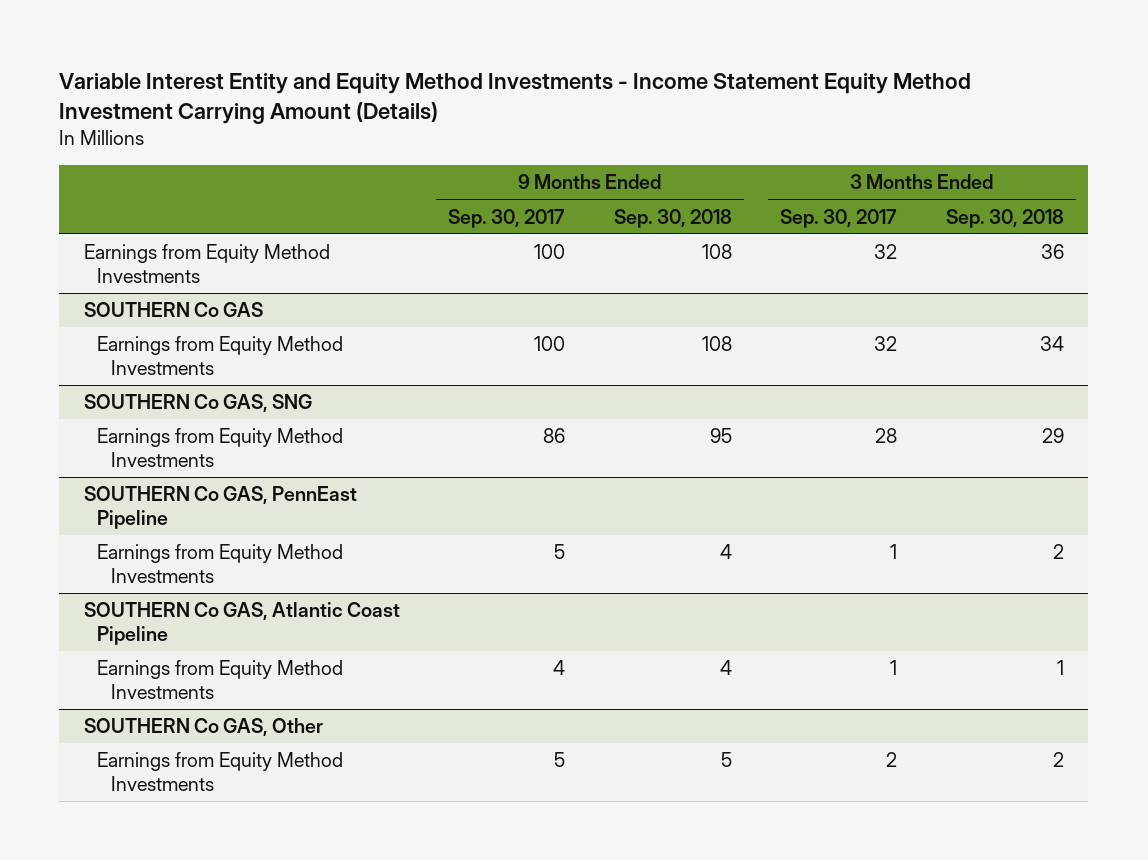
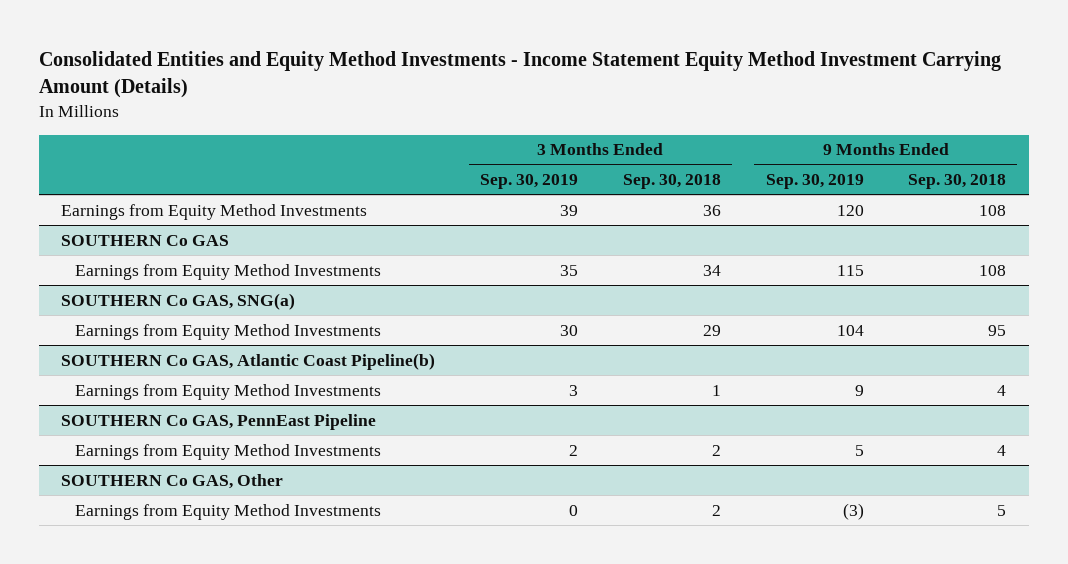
- Variable Interest Entity and Equity Method Investments - Income Statement Equity Method Investment Carrying Amount (Details)
+ Consolidated Entities and Equity Method Investments - Income Statement Equity Method Investment Carrying Amount (Details)
- | 9 Months Ended Sep. 30, 2017 | 9 Months Ended Sep. 30, 2018 | 3 Months Ended Sep. 30, 2017 | 3 Months Ended Sep. 30, 2018
+ | 3 Months Ended Sep. 30, 2019 | 3 Months Ended Sep. 30, 2018 | 9 Months Ended Sep. 30, 2019 | 9 Months Ended Sep. 30, 2018
- SOUTHERN Co GAS, SNG
+ SOUTHERN Co GAS, SNG(a)
+ SOUTHERN Co GAS, Atlantic Coast Pipeline(b)
+ Earnings from Equity Method Investments | 3 | 1 | 9 | 4
- SOUTHERN Co GAS, Atlantic Coast Pipeline
- Earnings from Equity Method Investments | 4 | 4 | 1 | 1

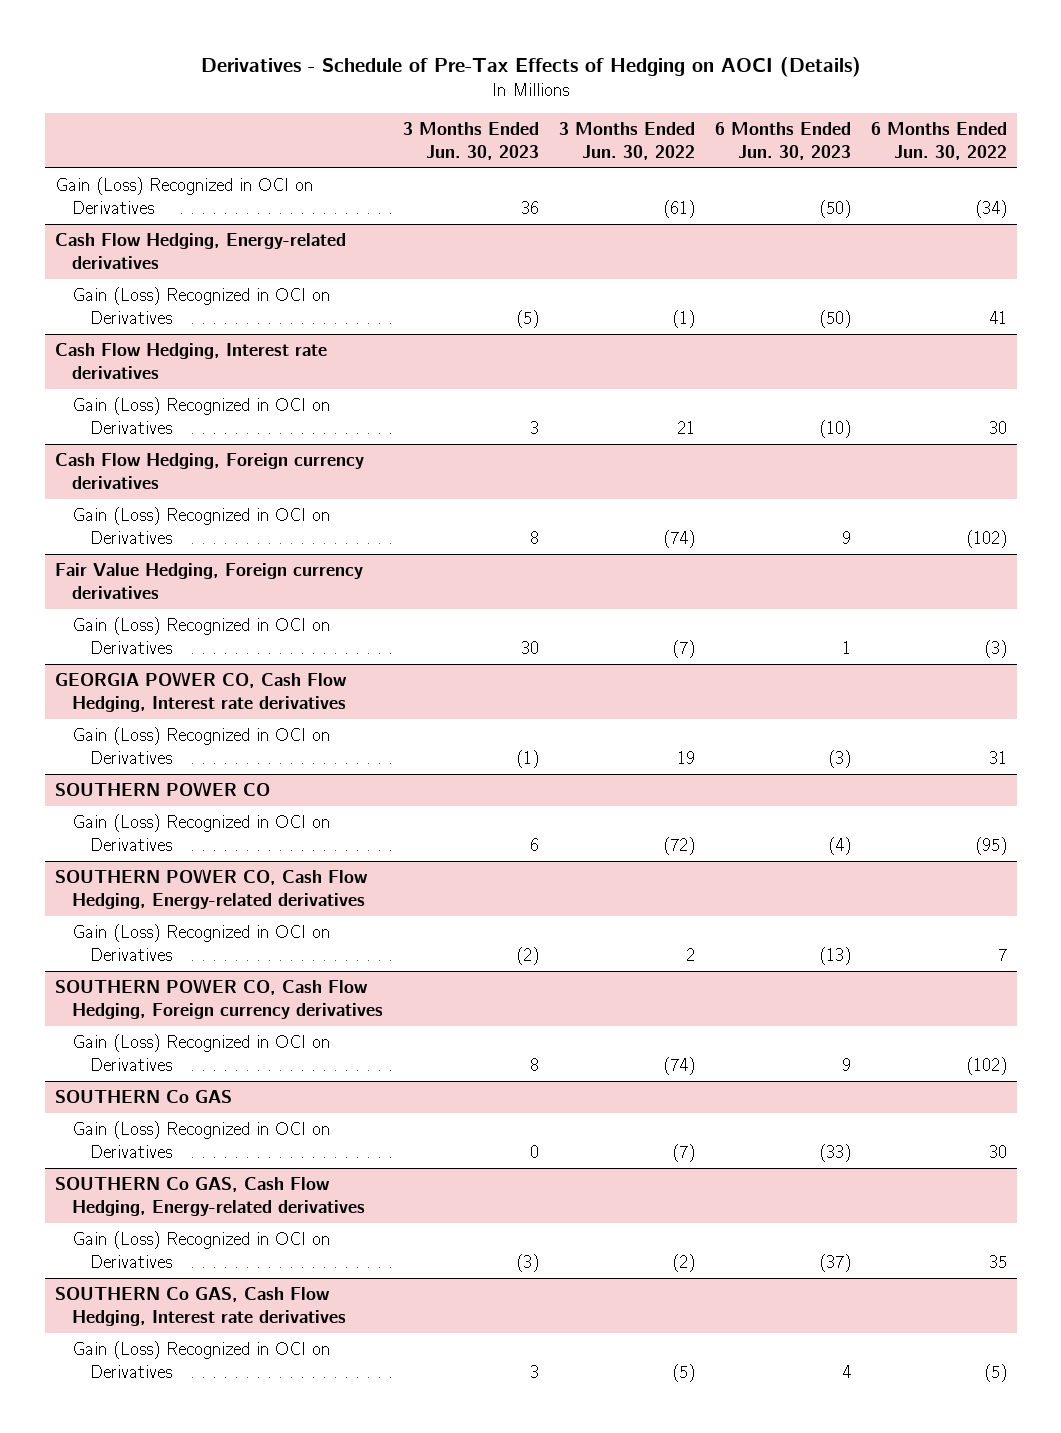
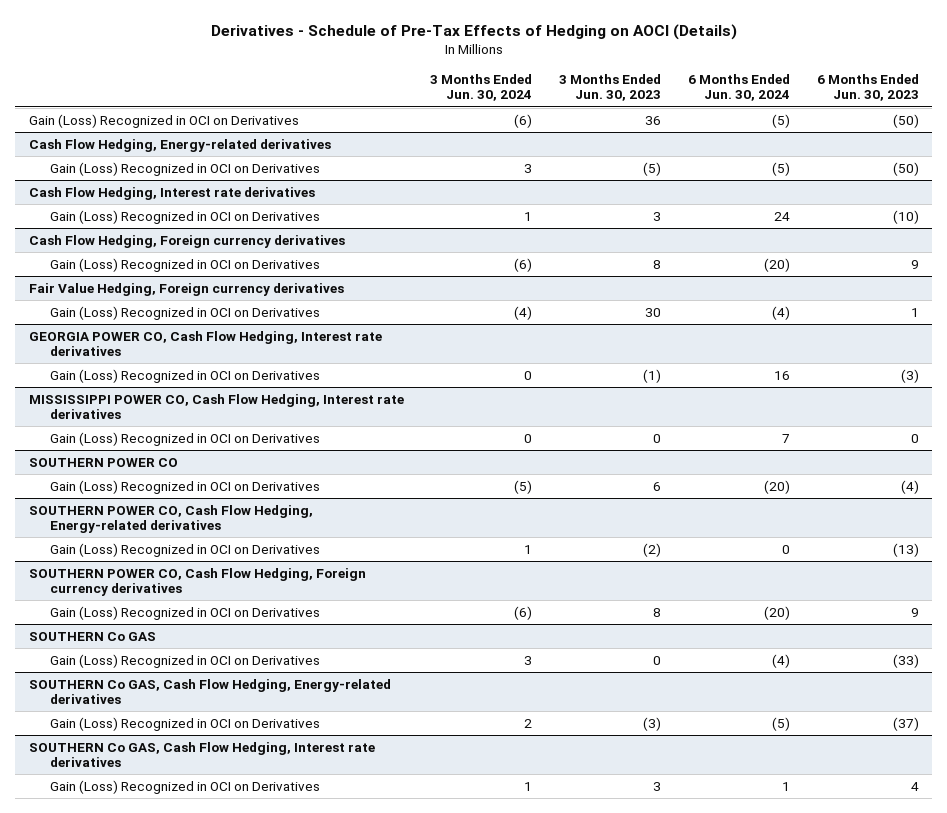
- | 3 Months Ended Jun. 30, 2023 | 3 Months Ended Jun. 30, 2022 | 6 Months Ended Jun. 30, 2023 | 6 Months Ended Jun. 30, 2022
+ | 3 Months Ended Jun. 30, 2024 | 3 Months Ended Jun. 30, 2023 | 6 Months Ended Jun. 30, 2024 | 6 Months Ended Jun. 30, 2023
+ MISSISSIPPI POWER CO, Cash Flow Hedging, Interest rate derivatives
+ Gain (Loss) Recognized in OCI on Derivatives | 0 | 0 | 7 | 0

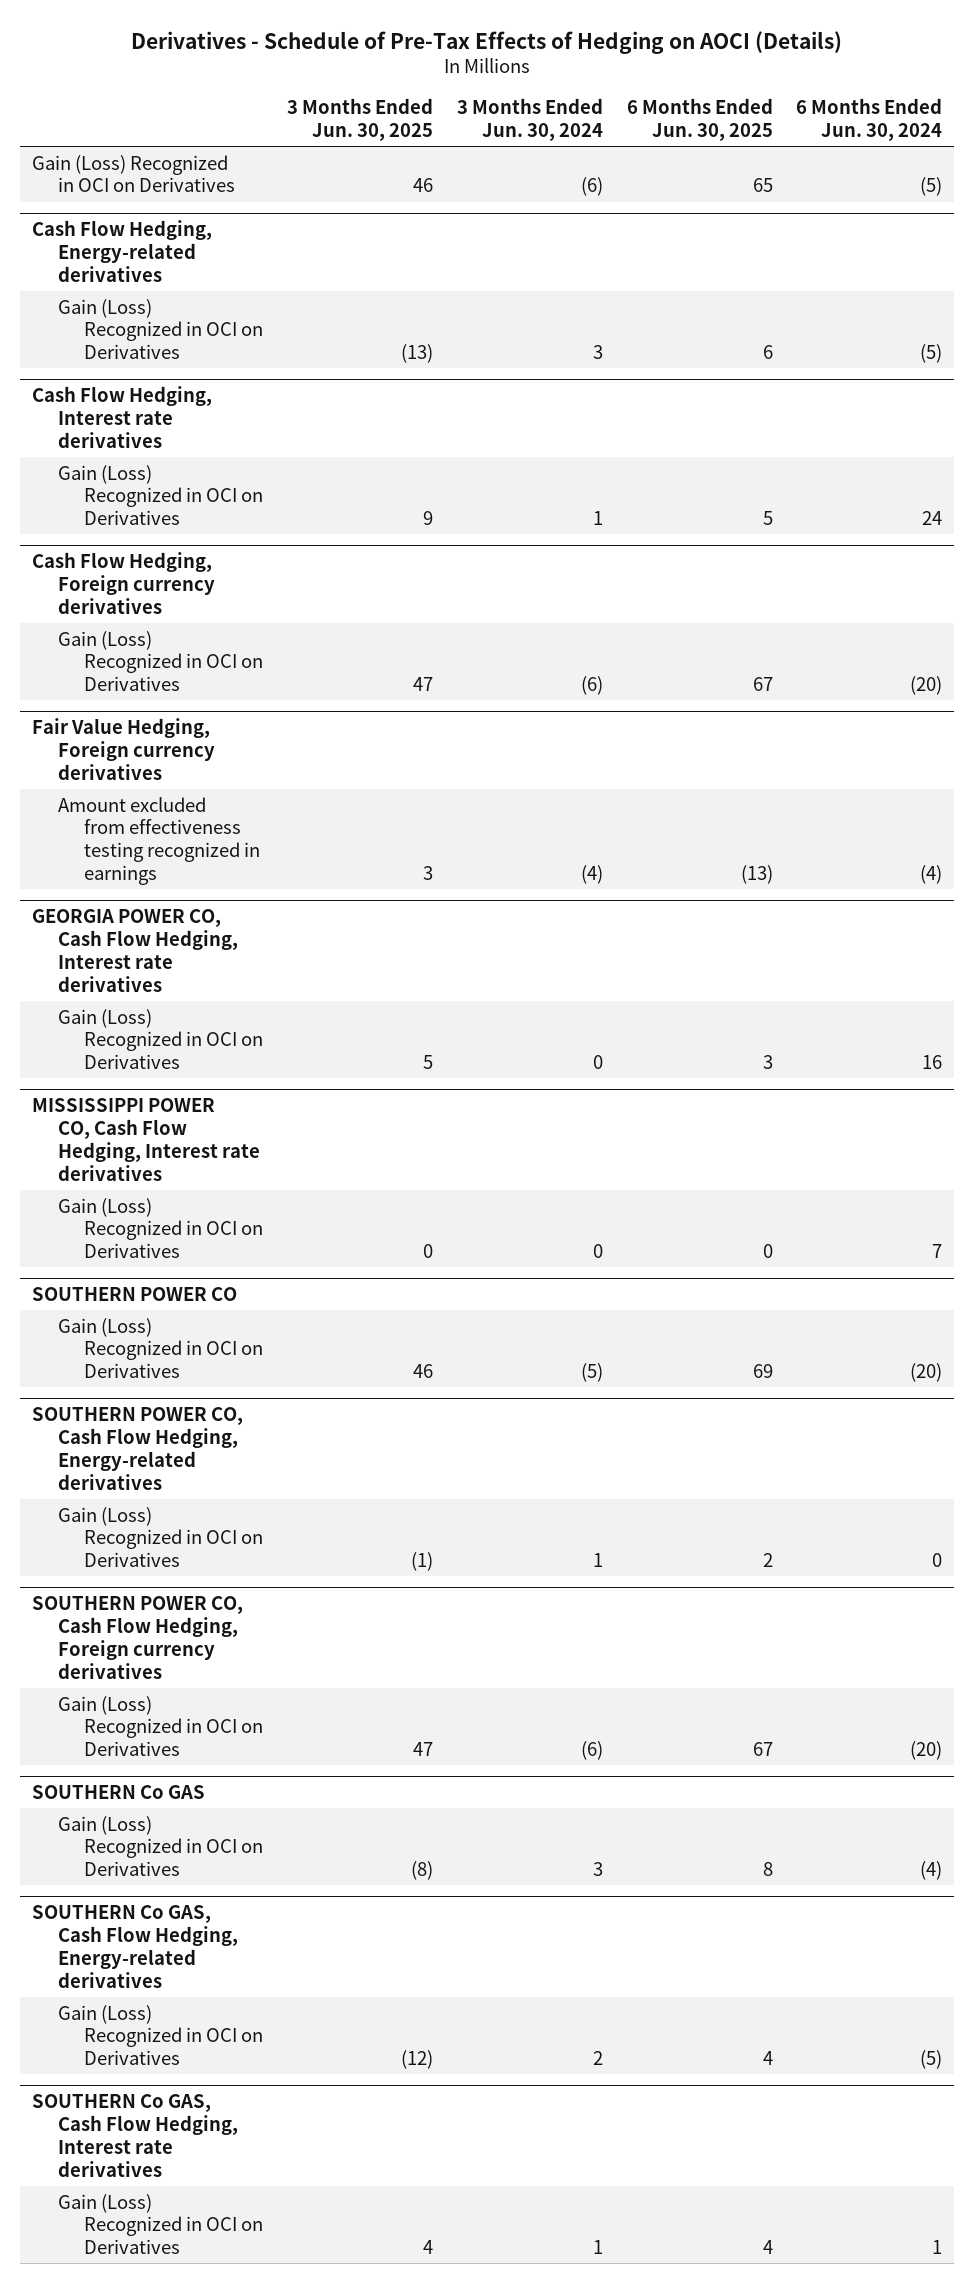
- | 3 Months Ended Jun. 30, 2024 | 3 Months Ended Jun. 30, 2023 | 6 Months Ended Jun. 30, 2024 | 6 Months Ended Jun. 30, 2023
+ | 3 Months Ended Jun. 30, 2025 | 3 Months Ended Jun. 30, 2024 | 6 Months Ended Jun. 30, 2025 | 6 Months Ended Jun. 30, 2024
@ Fair Value Hedging, Foreign currency derivatives
- Gain (Loss) Recognized in OCI on Derivatives | (4) | 30 | (4) | 1
+ Amount excluded from effectiveness testing recognized in earnings | 3 | (4) | (13) | (4)

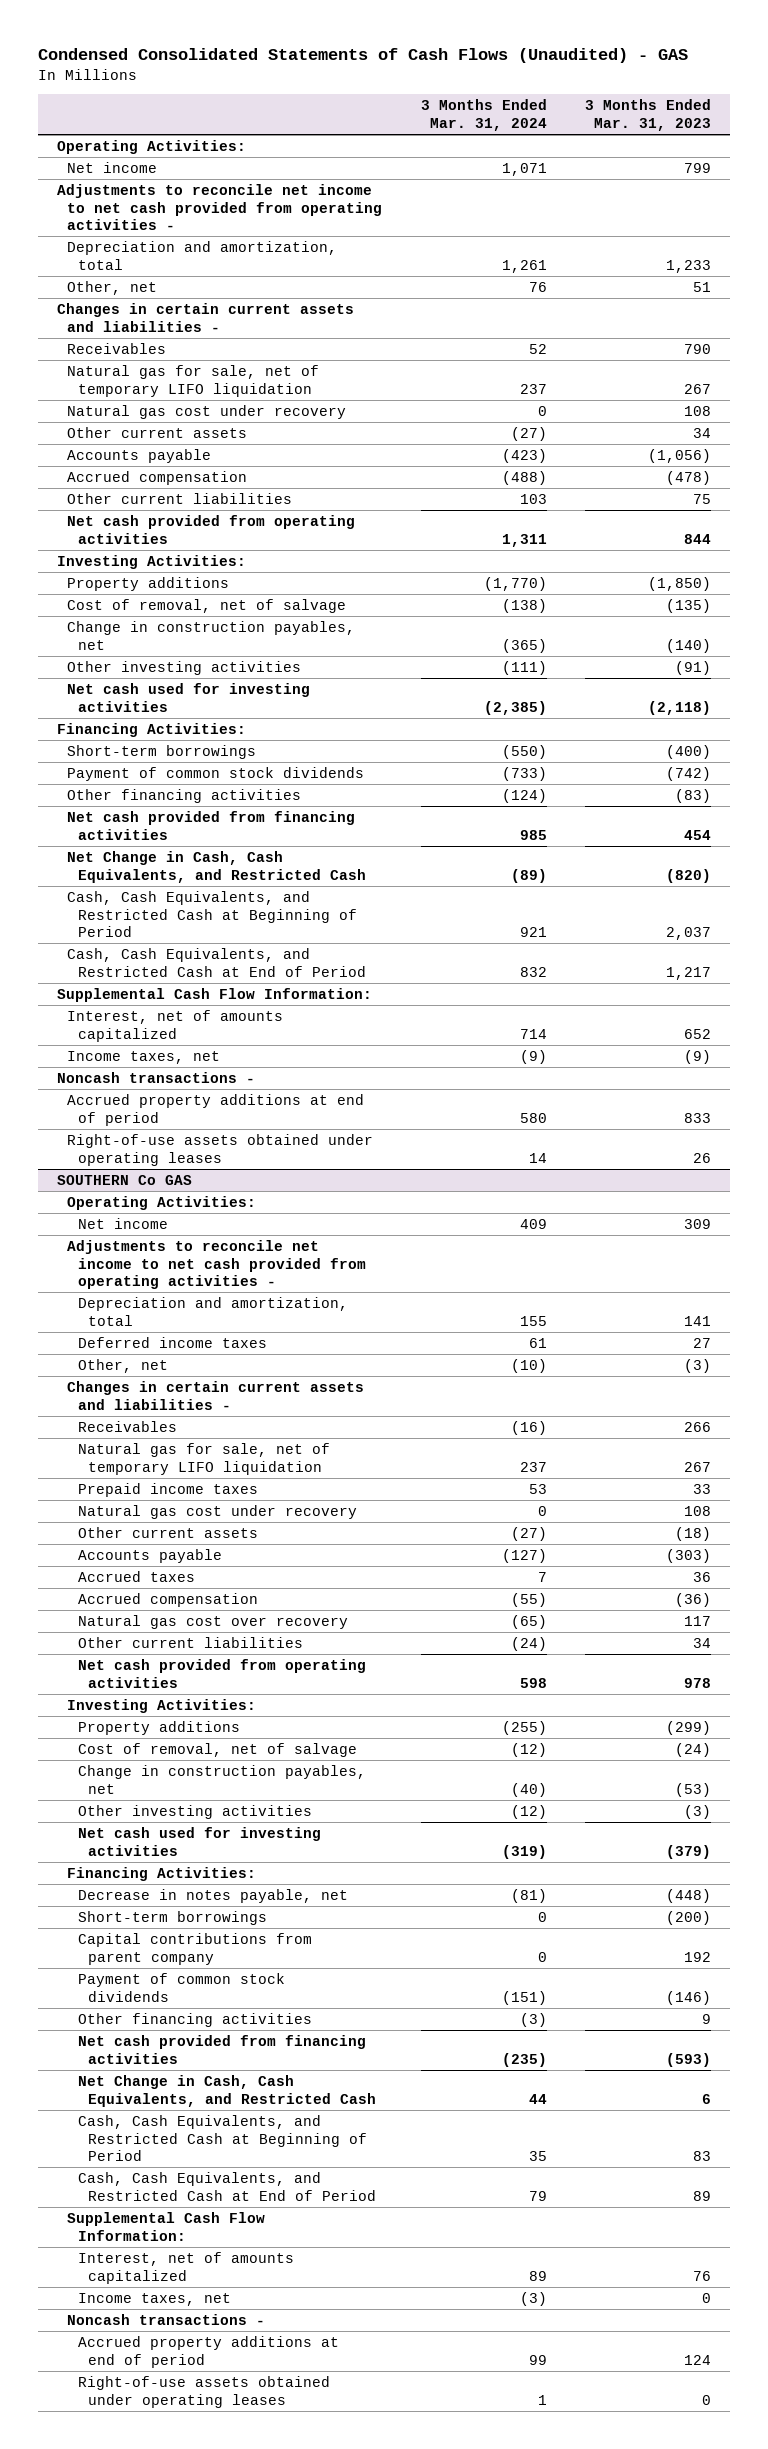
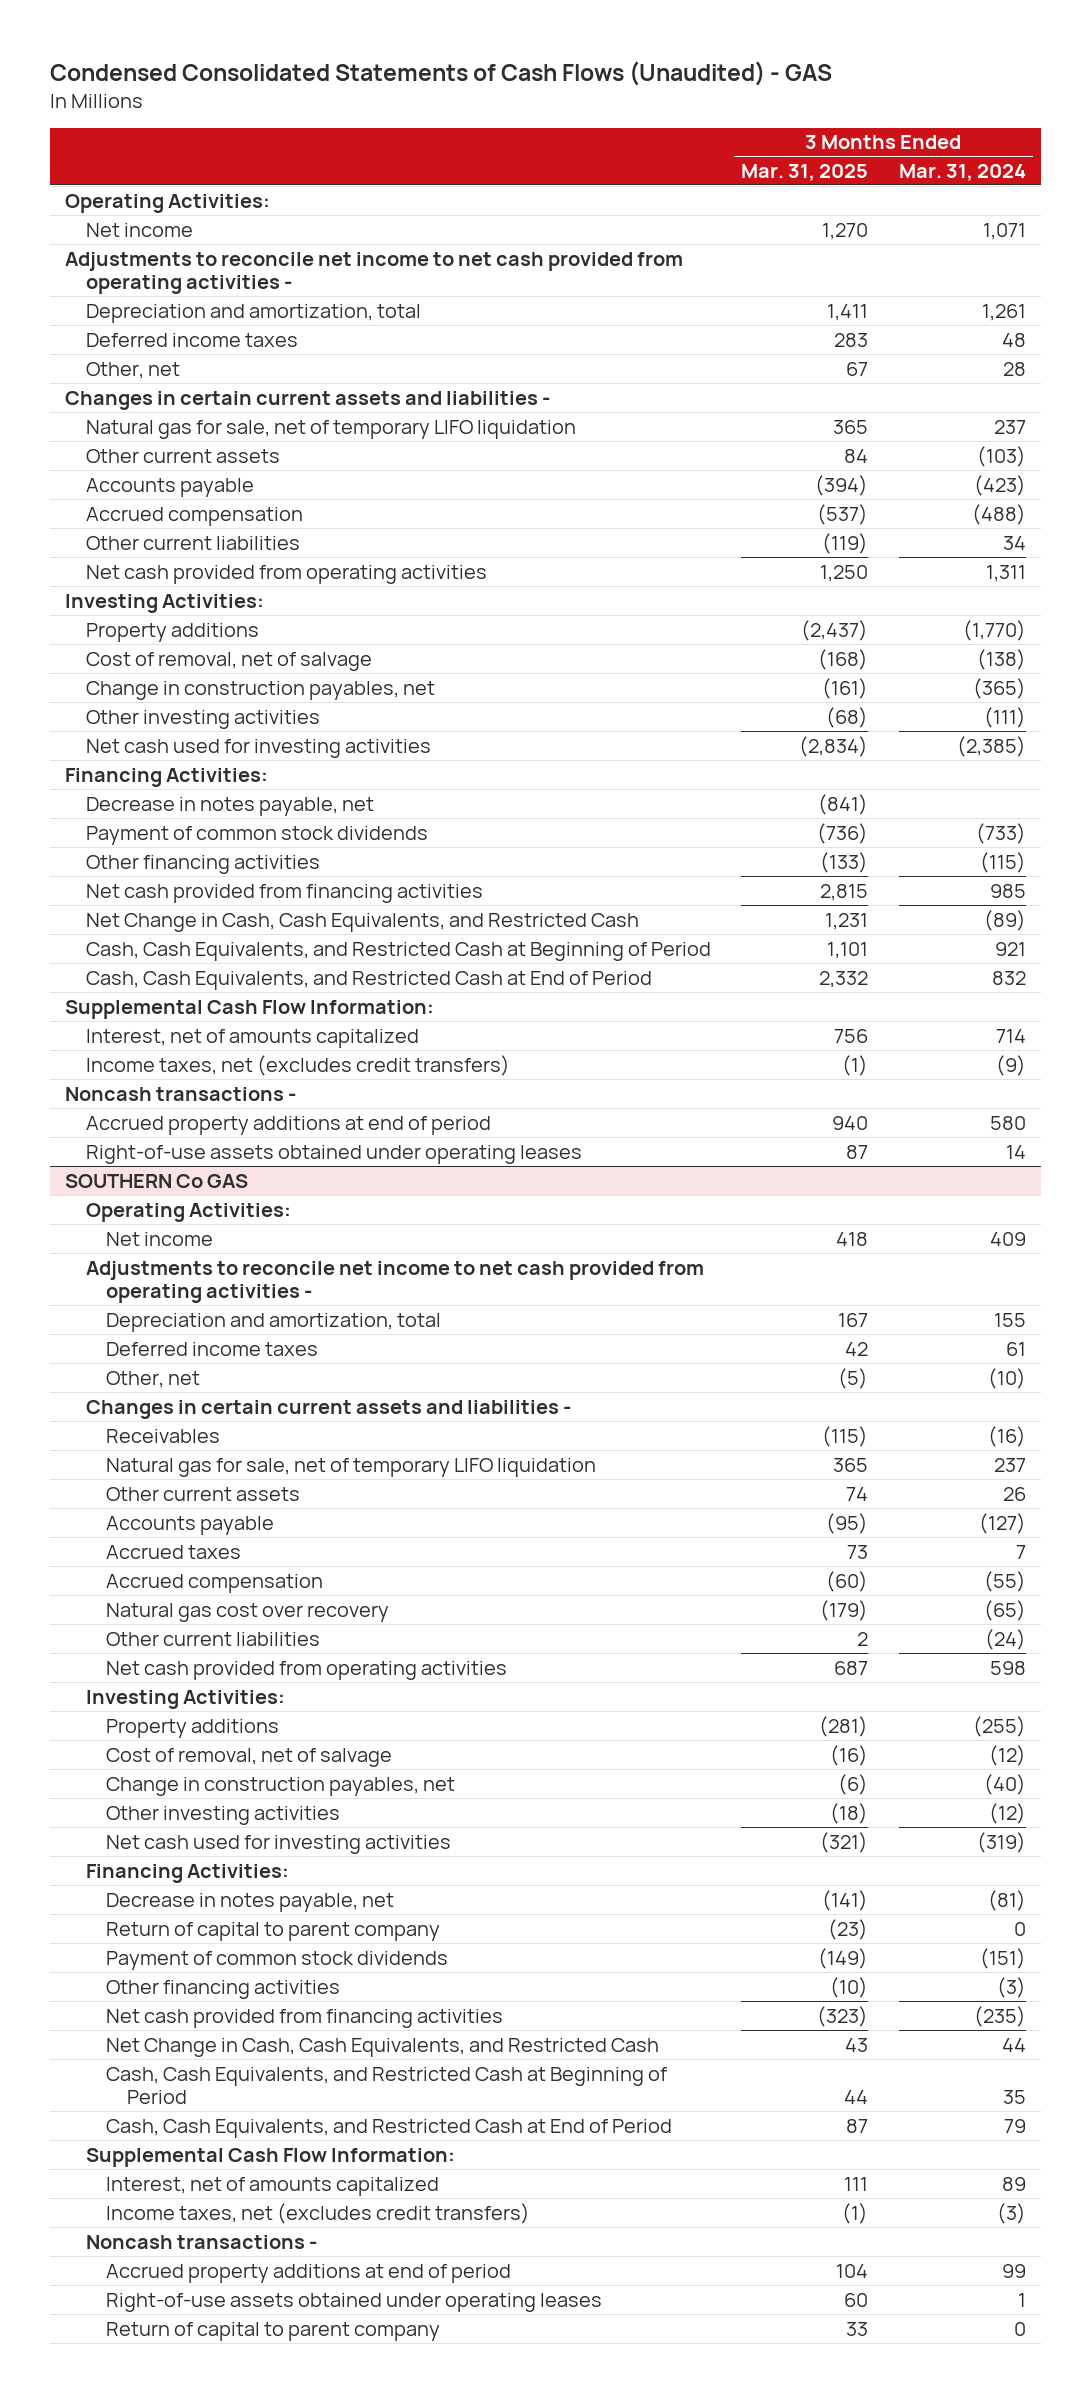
- | 3 Months Ended Mar. 31, 2024 | 3 Months Ended Mar. 31, 2023
+ | 3 Months Ended Mar. 31, 2025 | 3 Months Ended Mar. 31, 2024
- Other, net | 76 | 51
+ Deferred income taxes | 283 | 48
+ Other, net | 67 | 28
- Receivables | 52 | 790
- Natural gas cost under recovery | 0 | 108
- Other current assets | (27) | 34
+ Other current assets | 84 | (103)
- Other current liabilities | 103 | 75
+ Other current liabilities | (119) | 34
- Short-term borrowings | (550) | (400)
+ Decrease in notes payable, net | (841) |
- Other financing activities | (124) | (83)
+ Other financing activities | (133) | (115)
- Income taxes, net | (9) | (9)
+ Income taxes, net (excludes credit transfers) | (1) | (9)
@ SOUTHERN Co GAS
- Prepaid income taxes | 53 | 33
- Natural gas cost under recovery | 0 | 108
- Other current assets | (27) | (18)
+ Other current assets | 74 | 26
- Short-term borrowings | 0 | (200)
- Capital contributions from parent company | 0 | 192
+ Return of capital to parent company | (23) | 0
- Income taxes, net | (3) | 0
+ Income taxes, net (excludes credit transfers) | (1) | (3)
+ Return of capital to parent company | 33 | 0

